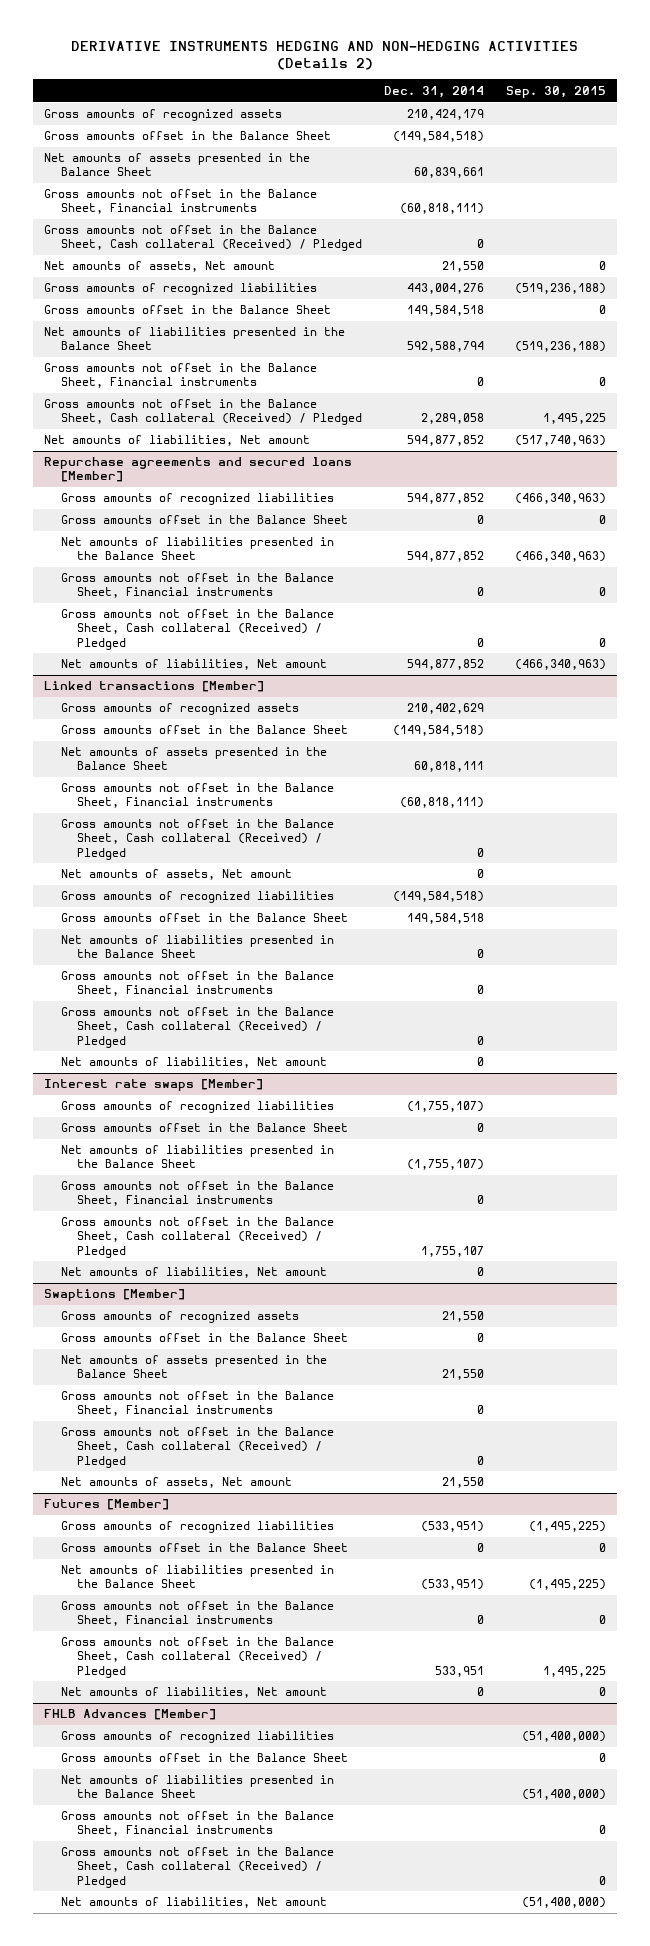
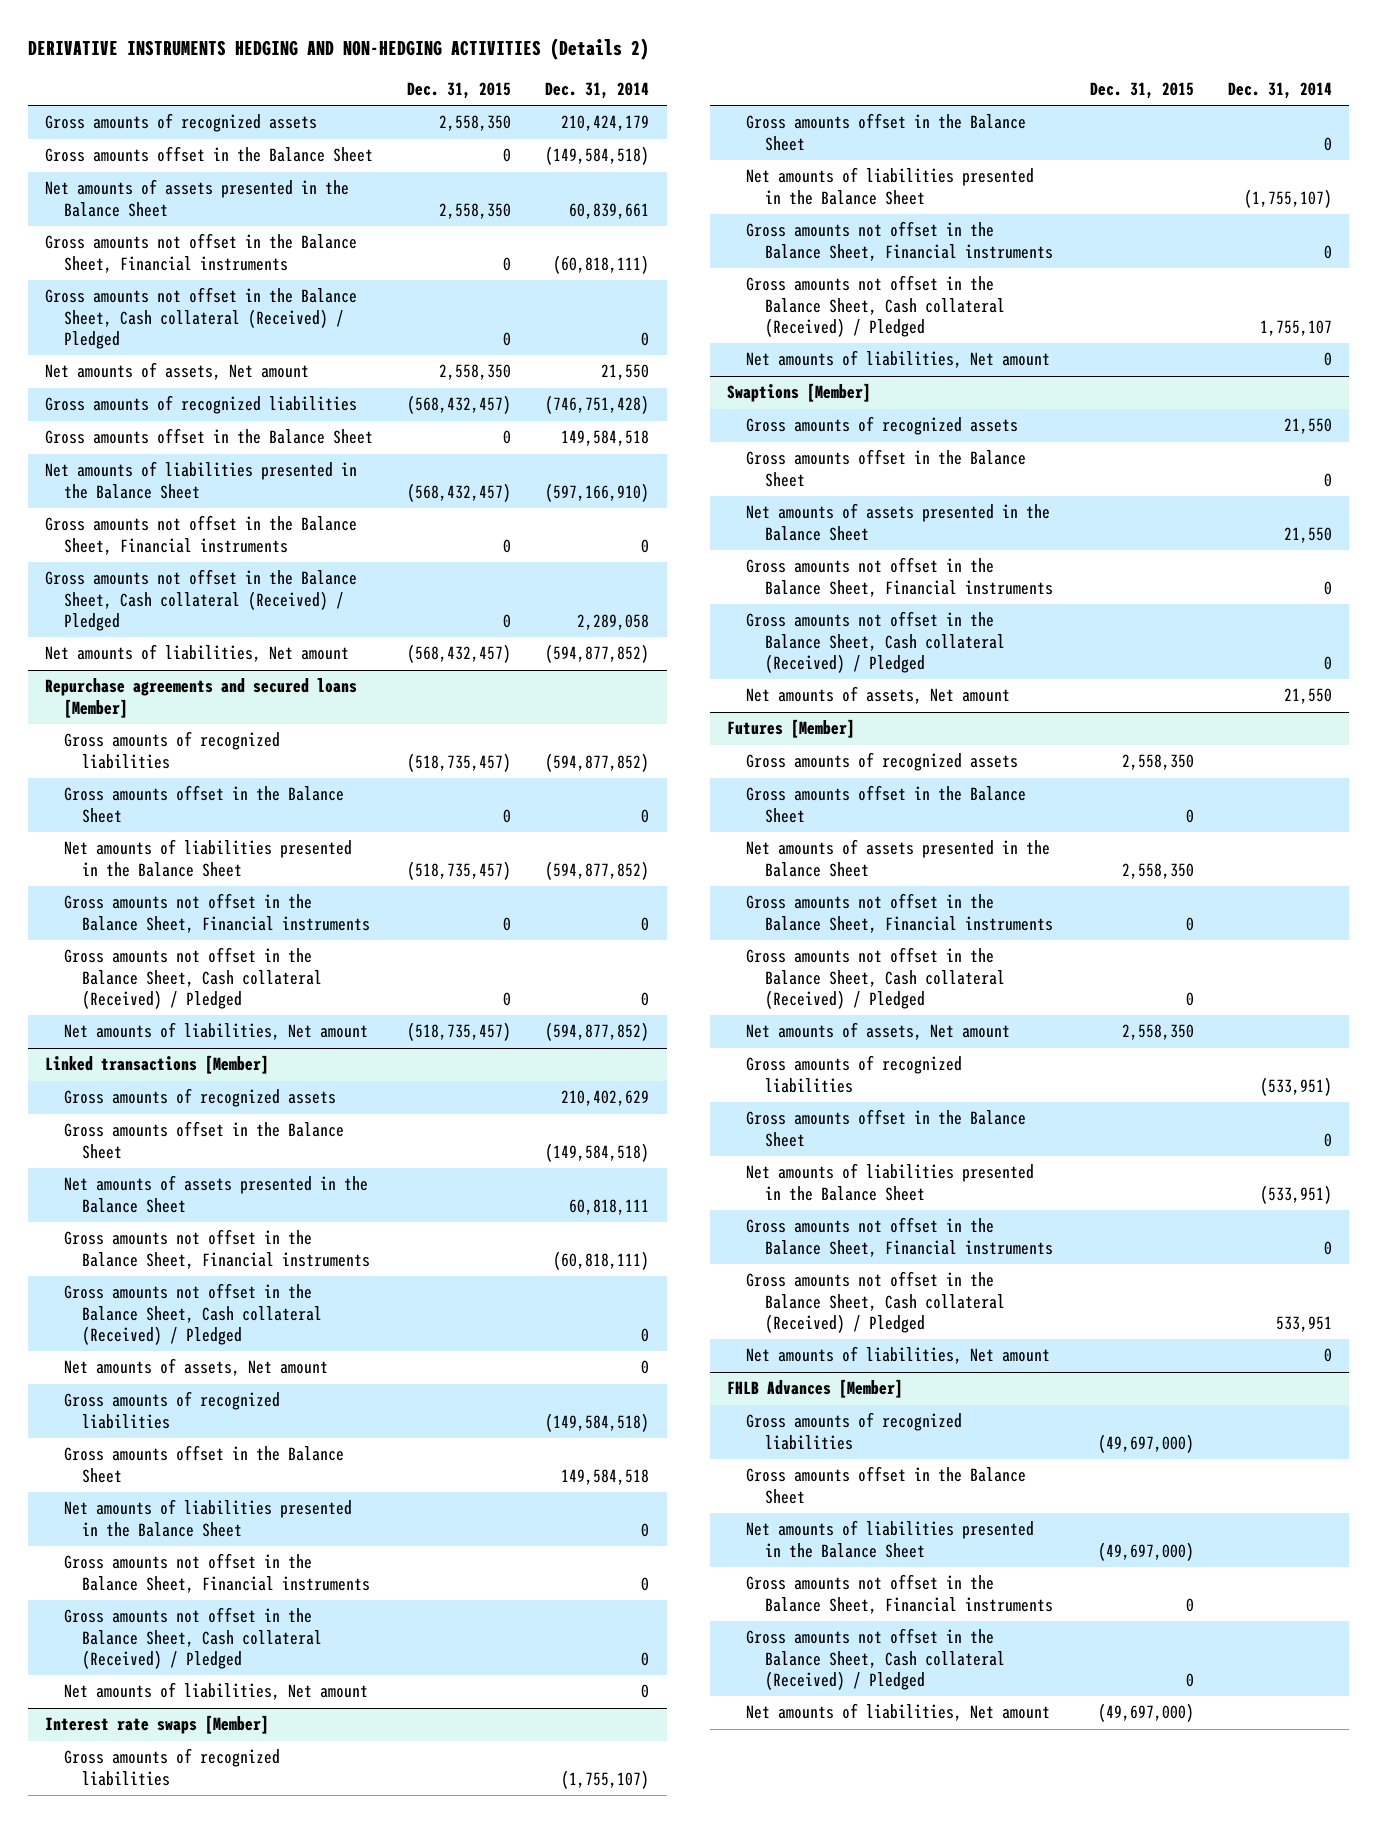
- | Dec. 31, 2014 | Sep. 30, 2015
+ | Dec. 31, 2015 | Dec. 31, 2014
- Gross amounts of recognized liabilities | 443,004,276 | (519,236,188)
+ Gross amounts of recognized liabilities | (568,432,457) | (746,751,428)
- Net amounts of liabilities presented in the Balance Sheet | 592,588,794 | (519,236,188)
+ Net amounts of liabilities presented in the Balance Sheet | (568,432,457) | (597,166,910)
- Net amounts of liabilities, Net amount | 594,877,852 | (517,740,963)
+ Net amounts of liabilities, Net amount | (568,432,457) | (594,877,852)
@ Repurchase agreements and secured loans [Member]
- Gross amounts of recognized liabilities | 594,877,852 | (466,340,963)
+ Gross amounts of recognized liabilities | (518,735,457) | (594,877,852)
- Net amounts of liabilities presented in the Balance Sheet | 594,877,852 | (466,340,963)
+ Net amounts of liabilities presented in the Balance Sheet | (518,735,457) | (594,877,852)
- Net amounts of liabilities, Net amount | 594,877,852 | (466,340,963)
+ Net amounts of liabilities, Net amount | (518,735,457) | (594,877,852)
@ Futures [Member]
+ Gross amounts of recognized assets | 2,558,350 |
+ Gross amounts offset in the Balance Sheet | 0 |
+ Net amounts of assets presented in the Balance Sheet | 2,558,350 |
+ Gross amounts not offset in the Balance Sheet, Financial instruments | 0 |
+ Gross amounts not offset in the Balance Sheet, Cash collateral (Received) / Pledged | 0 |
+ Net amounts of assets, Net amount | 2,558,350 |

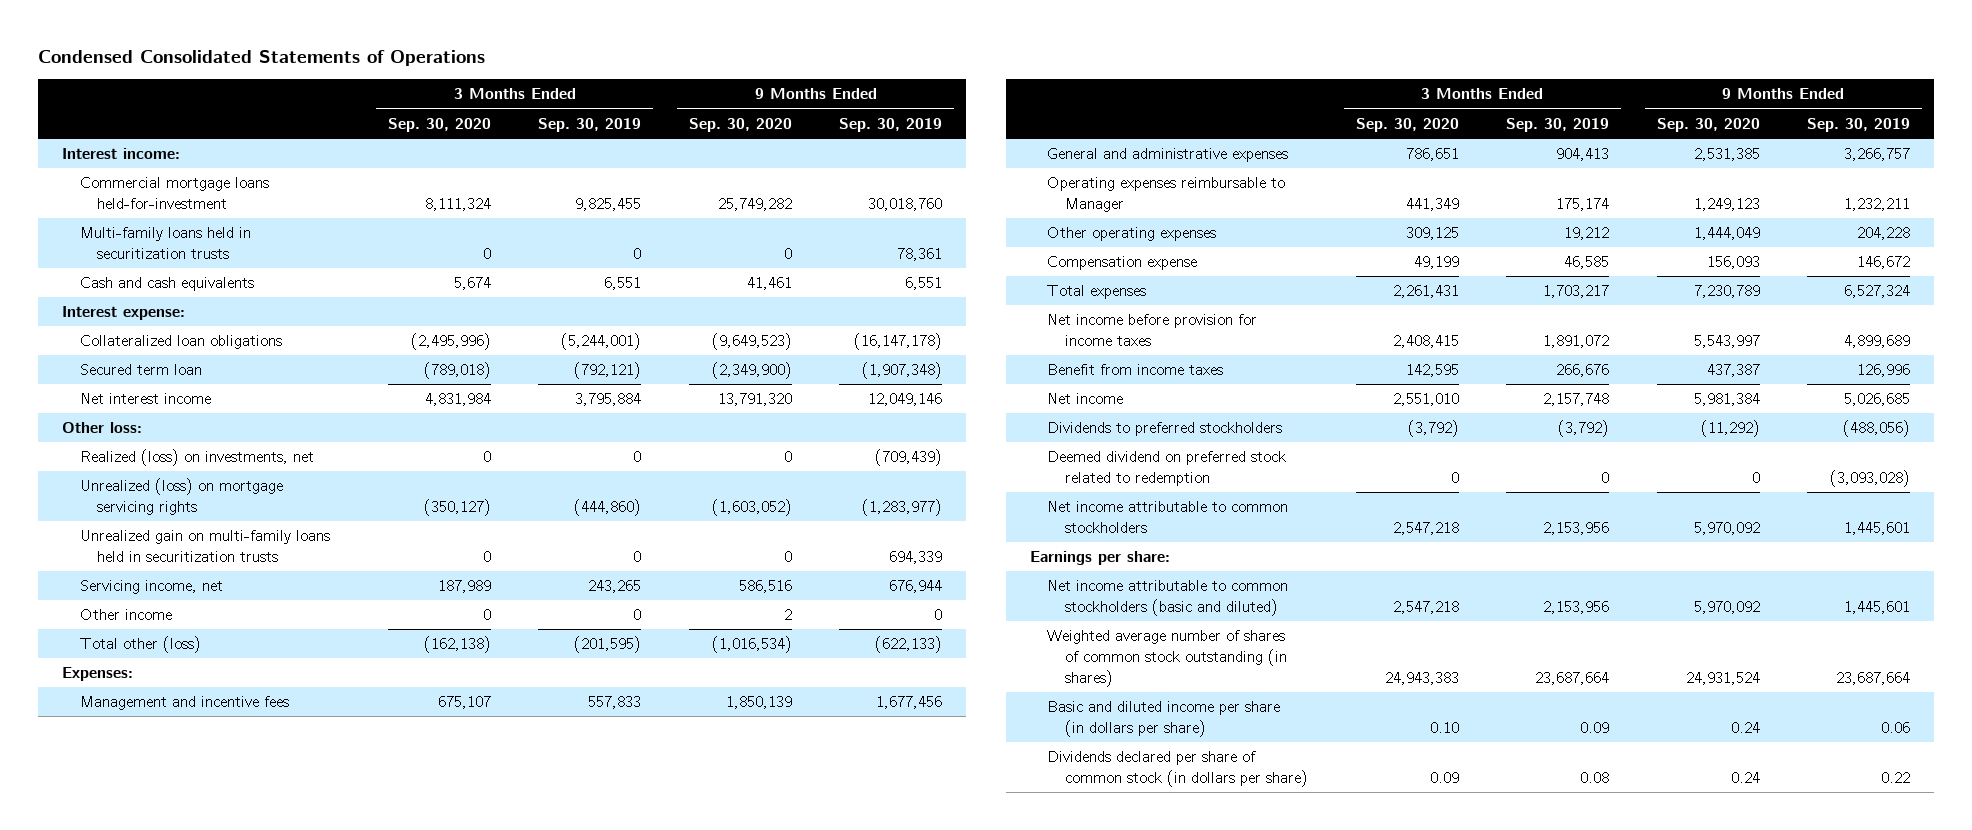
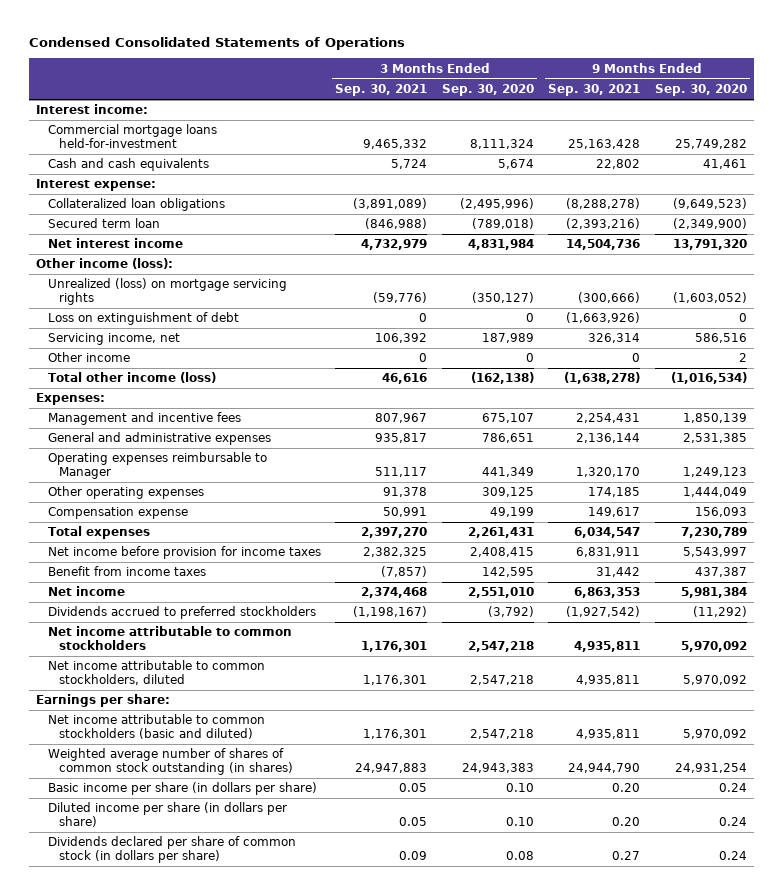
- | 3 Months Ended Sep. 30, 2020 | 3 Months Ended Sep. 30, 2019 | 9 Months Ended Sep. 30, 2020 | 9 Months Ended Sep. 30, 2019
+ | 3 Months Ended Sep. 30, 2021 | 3 Months Ended Sep. 30, 2020 | 9 Months Ended Sep. 30, 2021 | 9 Months Ended Sep. 30, 2020
- Multi-family loans held in securitization trusts | 0 | 0 | 0 | 78,361
- Other loss:
- Realized (loss) on investments, net | 0 | 0 | 0 | (709,439)
+ Other income (loss):
- Unrealized gain on multi-family loans held in securitization trusts | 0 | 0 | 0 | 694,339
+ Loss on extinguishment of debt | 0 | 0 | (1,663,926) | 0
- Total other (loss) | (162,138) | (201,595) | (1,016,534) | (622,133)
+ Total other income (loss) | 46,616 | (162,138) | (1,638,278) | (1,016,534)
- Dividends to preferred stockholders | (3,792) | (3,792) | (11,292) | (488,056)
- Deemed dividend on preferred stock related to redemption | 0 | 0 | 0 | (3,093,028)
+ Dividends accrued to preferred stockholders | (1,198,167) | (3,792) | (1,927,542) | (11,292)
+ Net income attributable to common stockholders, diluted | 1,176,301 | 2,547,218 | 4,935,811 | 5,970,092
- Weighted average number of shares of common stock outstanding (in shares) | 24,943,383 | 23,687,664 | 24,931,524 | 23,687,664
- Basic and diluted income per share (in dollars per share) | 0.10 | 0.09 | 0.24 | 0.06
- Dividends declared per share of common stock (in dollars per share) | 0.09 | 0.08 | 0.24 | 0.22
+ Weighted average number of shares of common stock outstanding (in shares) | 24,947,883 | 24,943,383 | 24,944,790 | 24,931,254
+ Basic income per share (in dollars per share) | 0.05 | 0.10 | 0.20 | 0.24
+ Diluted income per share (in dollars per share) | 0.05 | 0.10 | 0.20 | 0.24
+ Dividends declared per share of common stock (in dollars per share) | 0.09 | 0.08 | 0.27 | 0.24

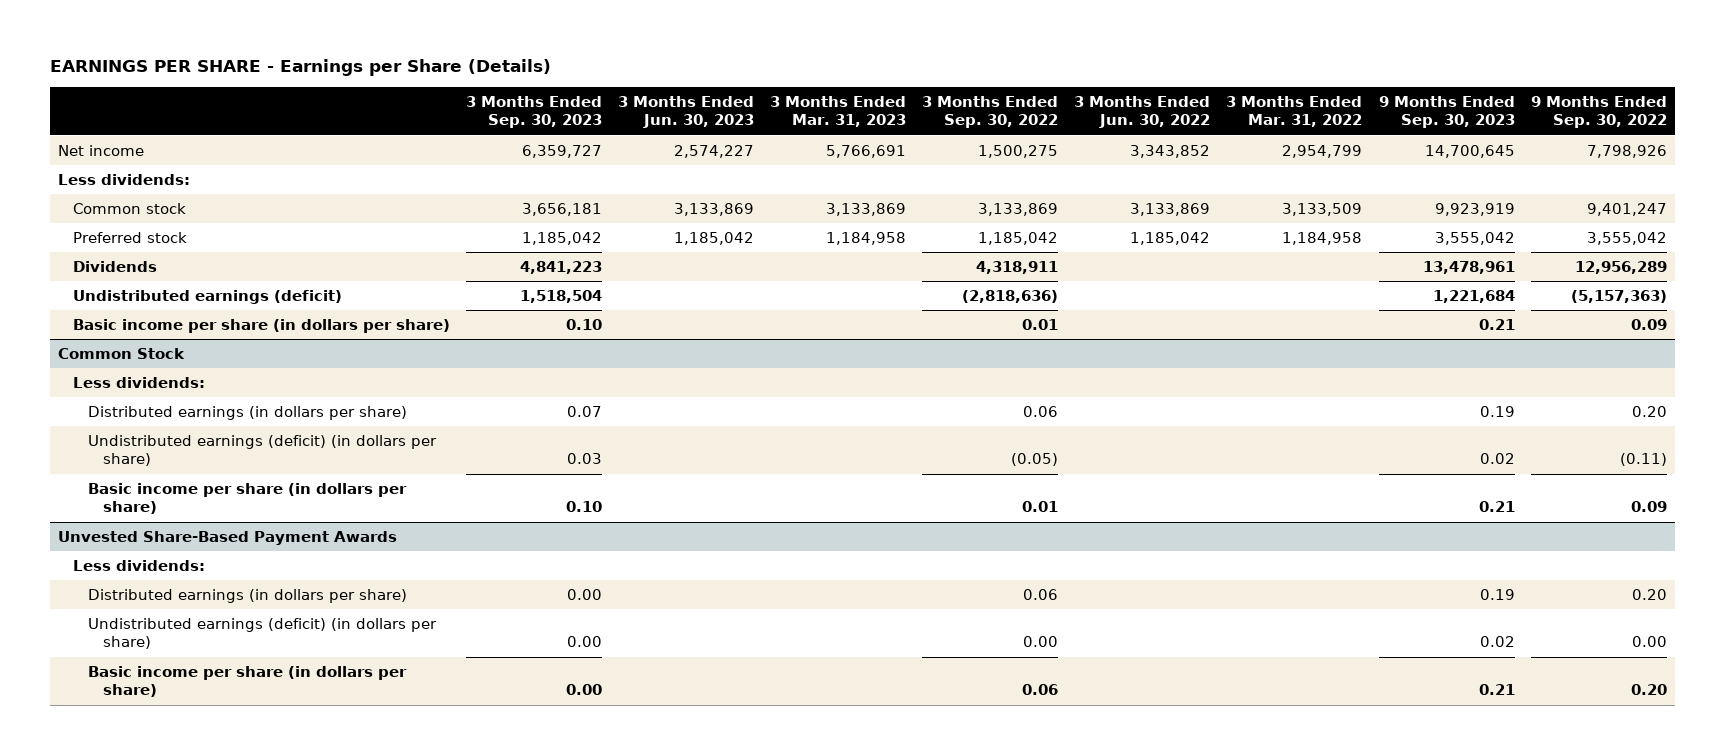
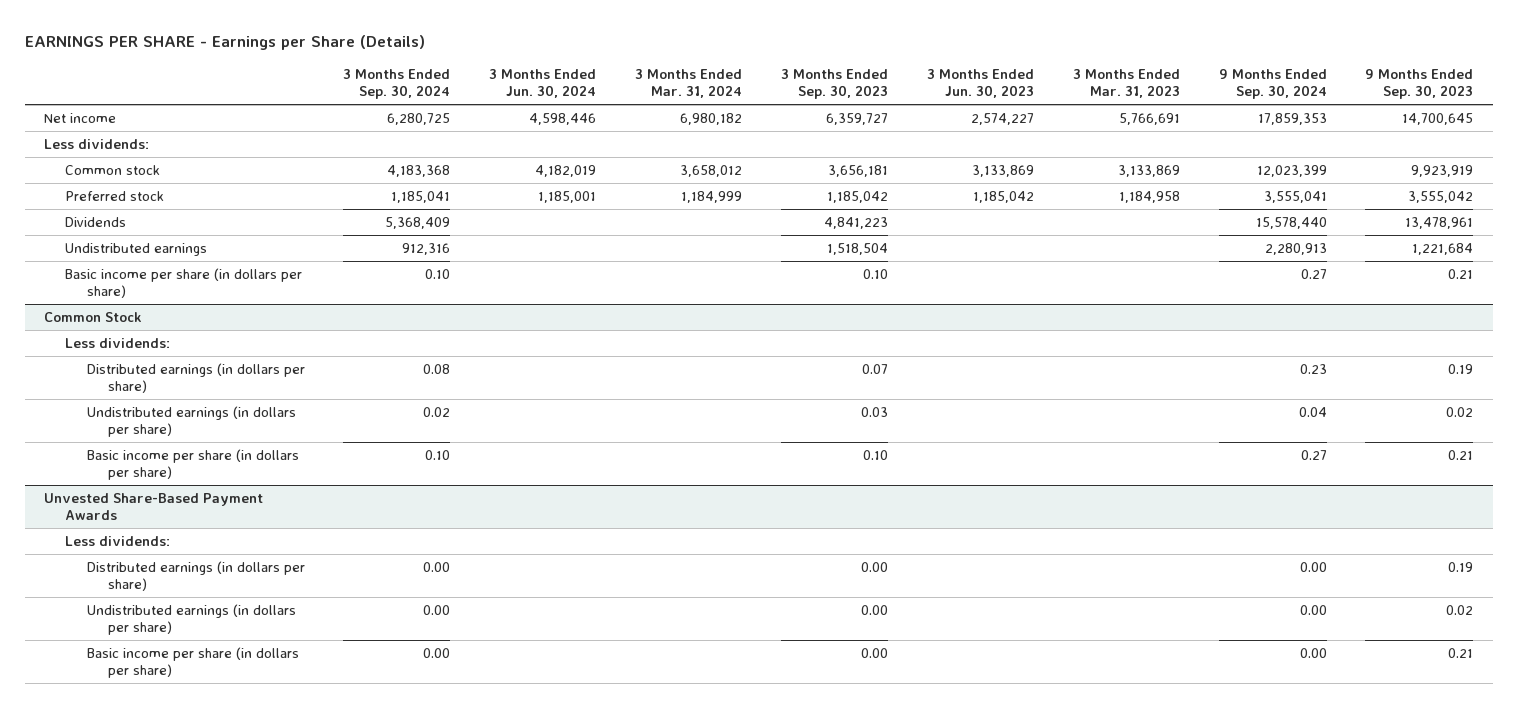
- | 3 Months Ended Sep. 30, 2023 | 3 Months Ended Jun. 30, 2023 | 3 Months Ended Mar. 31, 2023 | 3 Months Ended Sep. 30, 2022 | 3 Months Ended Jun. 30, 2022 | 3 Months Ended Mar. 31, 2022 | 9 Months Ended Sep. 30, 2023 | 9 Months Ended Sep. 30, 2022
+ | 3 Months Ended Sep. 30, 2024 | 3 Months Ended Jun. 30, 2024 | 3 Months Ended Mar. 31, 2024 | 3 Months Ended Sep. 30, 2023 | 3 Months Ended Jun. 30, 2023 | 3 Months Ended Mar. 31, 2023 | 9 Months Ended Sep. 30, 2024 | 9 Months Ended Sep. 30, 2023
- Undistributed earnings (deficit) | 1,518,504 | | | (2,818,636) | | | 1,221,684 | (5,157,363)
+ Undistributed earnings | 912,316 | | | 1,518,504 | | | 2,280,913 | 1,221,684
@ Common Stock
- Undistributed earnings (deficit) (in dollars per share) | 0.03 | | | (0.05) | | | 0.02 | (0.11)
+ Undistributed earnings (in dollars per share) | 0.02 | | | 0.03 | | | 0.04 | 0.02
@ Unvested Share-Based Payment Awards
- Undistributed earnings (deficit) (in dollars per share) | 0.00 | | | 0.00 | | | 0.02 | 0.00
+ Undistributed earnings (in dollars per share) | 0.00 | | | 0.00 | | | 0.00 | 0.02

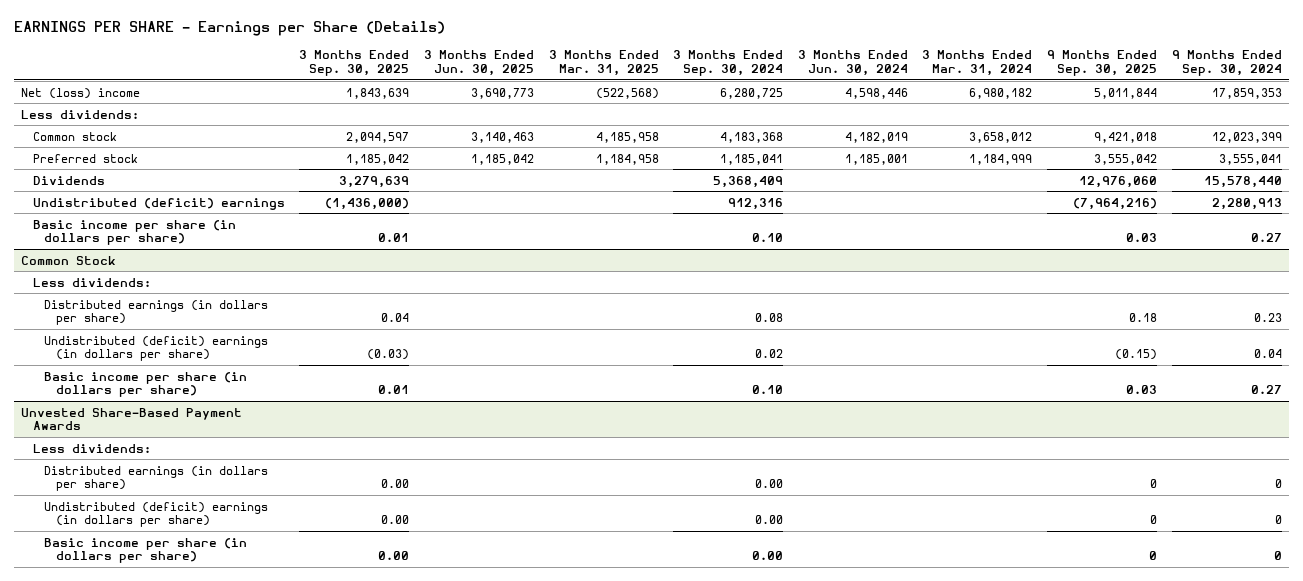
- | 3 Months Ended Sep. 30, 2024 | 3 Months Ended Jun. 30, 2024 | 3 Months Ended Mar. 31, 2024 | 3 Months Ended Sep. 30, 2023 | 3 Months Ended Jun. 30, 2023 | 3 Months Ended Mar. 31, 2023 | 9 Months Ended Sep. 30, 2024 | 9 Months Ended Sep. 30, 2023
+ | 3 Months Ended Sep. 30, 2025 | 3 Months Ended Jun. 30, 2025 | 3 Months Ended Mar. 31, 2025 | 3 Months Ended Sep. 30, 2024 | 3 Months Ended Jun. 30, 2024 | 3 Months Ended Mar. 31, 2024 | 9 Months Ended Sep. 30, 2025 | 9 Months Ended Sep. 30, 2024
- Net income | 6,280,725 | 4,598,446 | 6,980,182 | 6,359,727 | 2,574,227 | 5,766,691 | 17,859,353 | 14,700,645
+ Net (loss) income | 1,843,639 | 3,690,773 | (522,568) | 6,280,725 | 4,598,446 | 6,980,182 | 5,011,844 | 17,859,353
- Undistributed earnings | 912,316 | | | 1,518,504 | | | 2,280,913 | 1,221,684
+ Undistributed (deficit) earnings | (1,436,000) | | | 912,316 | | | (7,964,216) | 2,280,913
@ Common Stock
- Undistributed earnings (in dollars per share) | 0.02 | | | 0.03 | | | 0.04 | 0.02
+ Undistributed (deficit) earnings (in dollars per share) | (0.03) | | | 0.02 | | | (0.15) | 0.04
@ Unvested Share-Based Payment Awards
- Distributed earnings (in dollars per share) | 0.00 | | | 0.00 | | | 0.00 | 0.19
- Undistributed earnings (in dollars per share) | 0.00 | | | 0.00 | | | 0.00 | 0.02
- Basic income per share (in dollars per share) | 0.00 | | | 0.00 | | | 0.00 | 0.21
+ Distributed earnings (in dollars per share) | 0.00 | | | 0.00 | | | 0 | 0
+ Undistributed (deficit) earnings (in dollars per share) | 0.00 | | | 0.00 | | | 0 | 0
+ Basic income per share (in dollars per share) | 0.00 | | | 0.00 | | | 0 | 0

